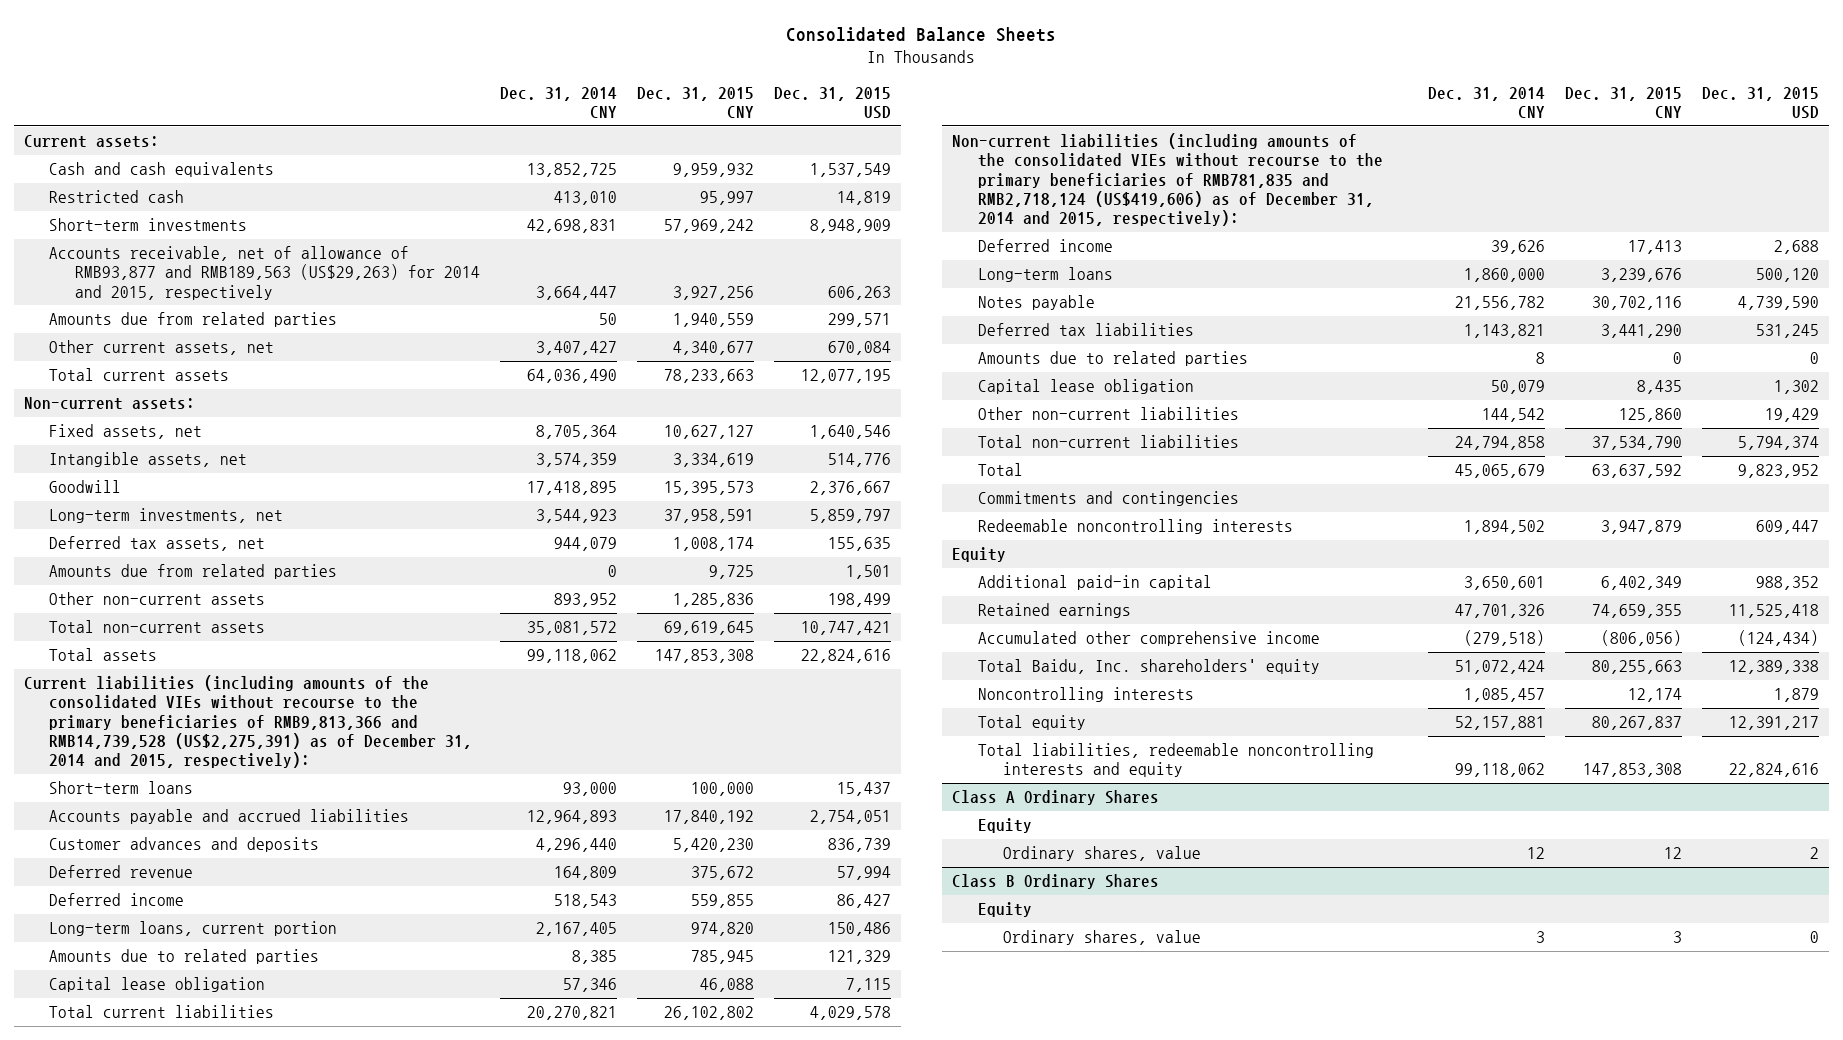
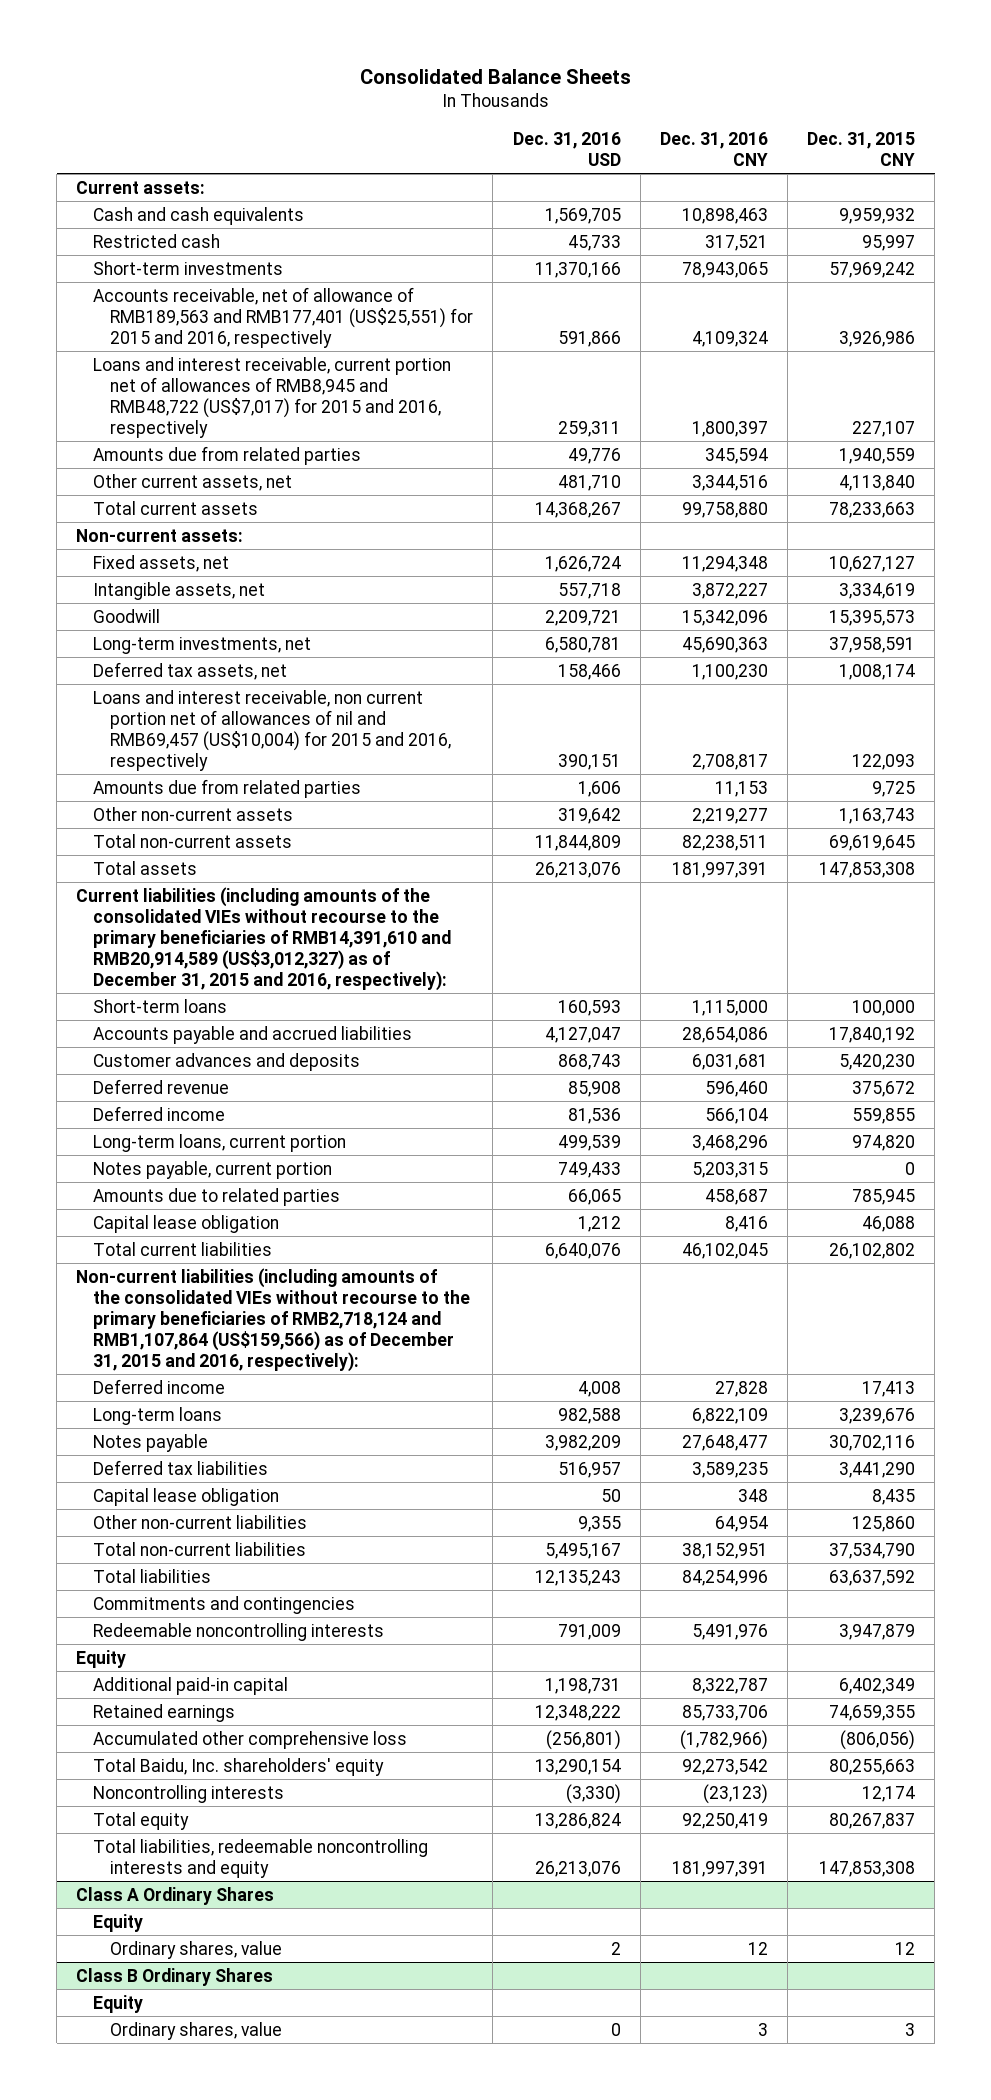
- | Dec. 31, 2014 CNY | Dec. 31, 2015 CNY | Dec. 31, 2015 USD
+ | Dec. 31, 2016 USD | Dec. 31, 2016 CNY | Dec. 31, 2015 CNY
- Accounts receivable, net of allowance of RMB93,877 and RMB189,563 (US$29,263) for 2014 and 2015, respectively | 3,664,447 | 3,927,256 | 606,263
+ Accounts receivable, net of allowance of RMB189,563 and RMB177,401 (US$25,551) for 2015 and 2016, respectively | 591,866 | 4,109,324 | 3,926,986
+ Loans and interest receivable, current portion net of allowances of RMB8,945 and RMB48,722 (US$7,017) for 2015 and 2016, respectively | 259,311 | 1,800,397 | 227,107
- Other current assets, net | 3,407,427 | 4,340,677 | 670,084
+ Other current assets, net | 481,710 | 3,344,516 | 4,113,840
+ Loans and interest receivable, non current portion net of allowances of nil and RMB69,457 (US$10,004) for 2015 and 2016, respectively | 390,151 | 2,708,817 | 122,093
- Other non-current assets | 893,952 | 1,285,836 | 198,499
+ Other non-current assets | 319,642 | 2,219,277 | 1,163,743
- Current liabilities (including amounts of the consolidated VIEs without recourse to the primary beneficiaries of RMB9,813,366 and RMB14,739,528 (US$2,275,391) as of December 31, 2014 and 2015, respectively):
+ Current liabilities (including amounts of the consolidated VIEs without recourse to the primary beneficiaries of RMB14,391,610 and RMB20,914,589 (US$3,012,327) as of December 31, 2015 and 2016, respectively):
+ Notes payable, current portion | 749,433 | 5,203,315 | 0
- Non-current liabilities (including amounts of the consolidated VIEs without recourse to the primary beneficiaries of RMB781,835 and RMB2,718,124 (US$419,606) as of December 31, 2014 and 2015, respectively):
+ Non-current liabilities (including amounts of the consolidated VIEs without recourse to the primary beneficiaries of RMB2,718,124 and RMB1,107,864 (US$159,566) as of December 31, 2015 and 2016, respectively):
- Amounts due to related parties | 8 | 0 | 0
- Total | 45,065,679 | 63,637,592 | 9,823,952
+ Total liabilities | 12,135,243 | 84,254,996 | 63,637,592
- Accumulated other comprehensive income | (279,518) | (806,056) | (124,434)
+ Accumulated other comprehensive loss | (256,801) | (1,782,966) | (806,056)

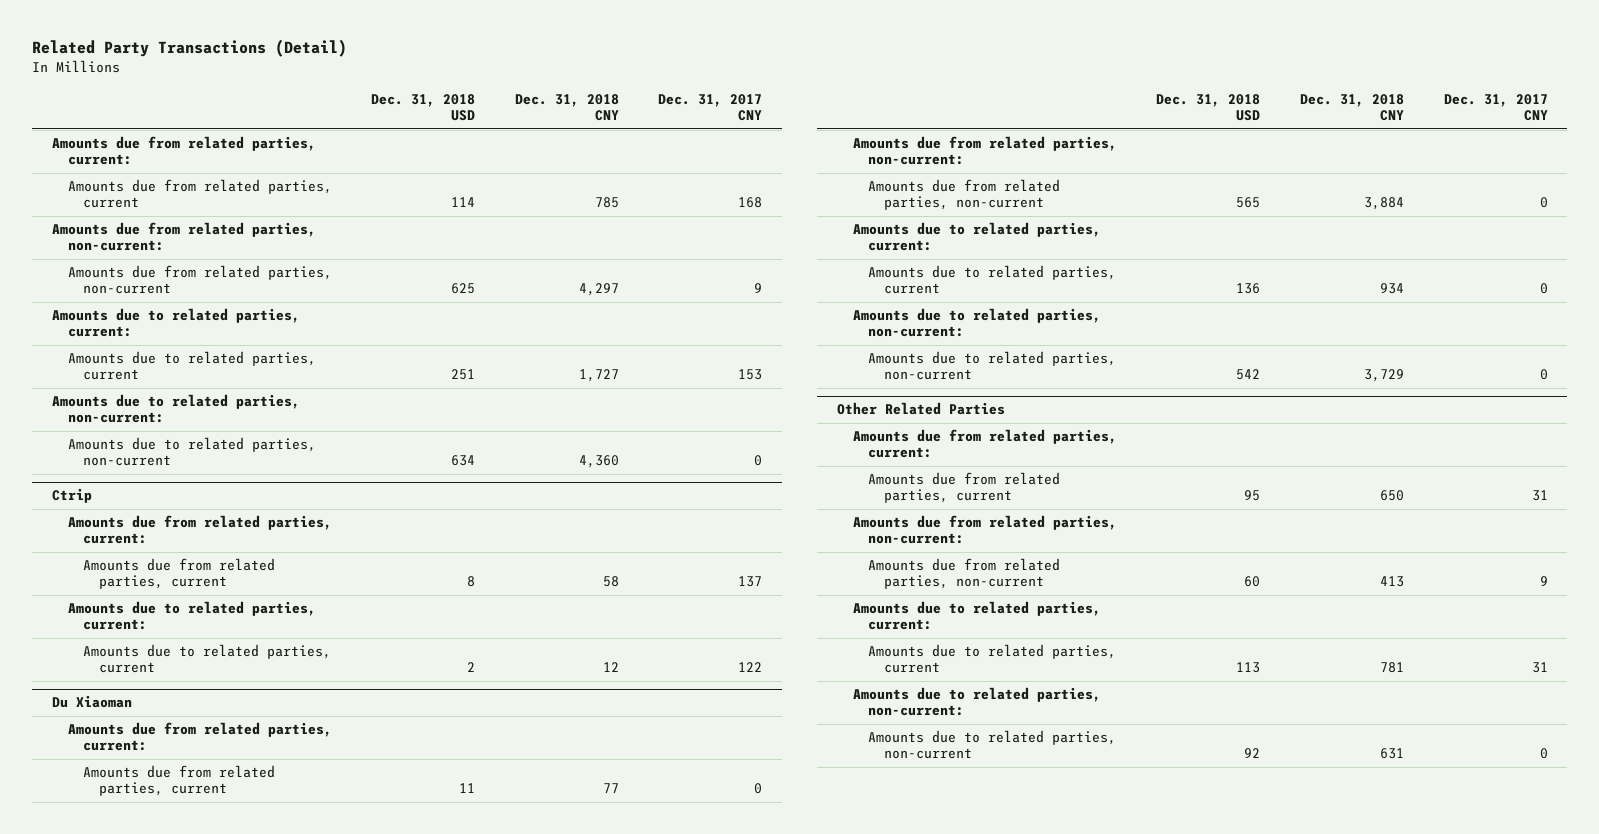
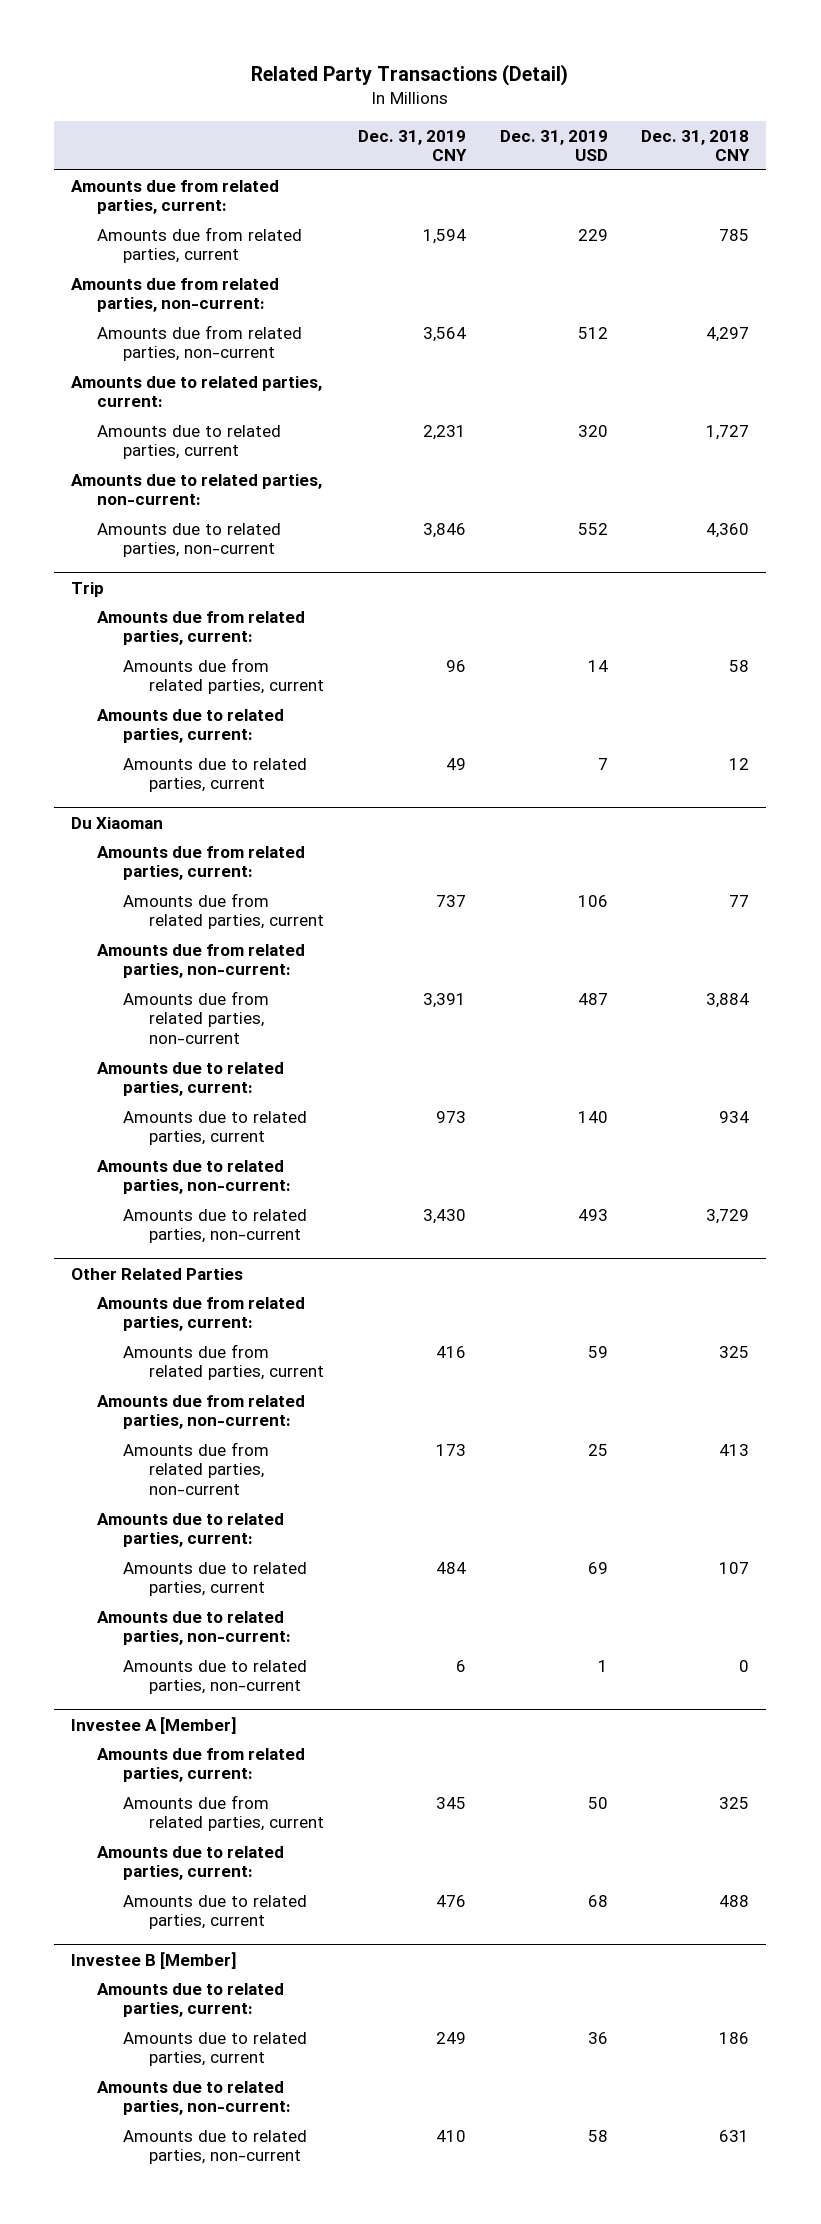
- | Dec. 31, 2018 USD | Dec. 31, 2018 CNY | Dec. 31, 2017 CNY
+ | Dec. 31, 2019 CNY | Dec. 31, 2019 USD | Dec. 31, 2018 CNY
- Ctrip
+ Trip
@ Other Related Parties
- Amounts due from related parties, current | 95 | 650 | 31
+ Amounts due from related parties, current | 416 | 59 | 325
- Amounts due to related parties, current | 113 | 781 | 31
+ Amounts due to related parties, current | 484 | 69 | 107
+ Amounts due to related parties, non-current | 6 | 1 | 0
+ Investee A [Member]
+ Amounts due from related parties, current:
+ Amounts due from related parties, current | 345 | 50 | 325
+ Amounts due to related parties, current:
+ Amounts due to related parties, current | 476 | 68 | 488
+ Investee B [Member]
+ Amounts due to related parties, current:
+ Amounts due to related parties, current | 249 | 36 | 186
+ Amounts due to related parties, non-current:

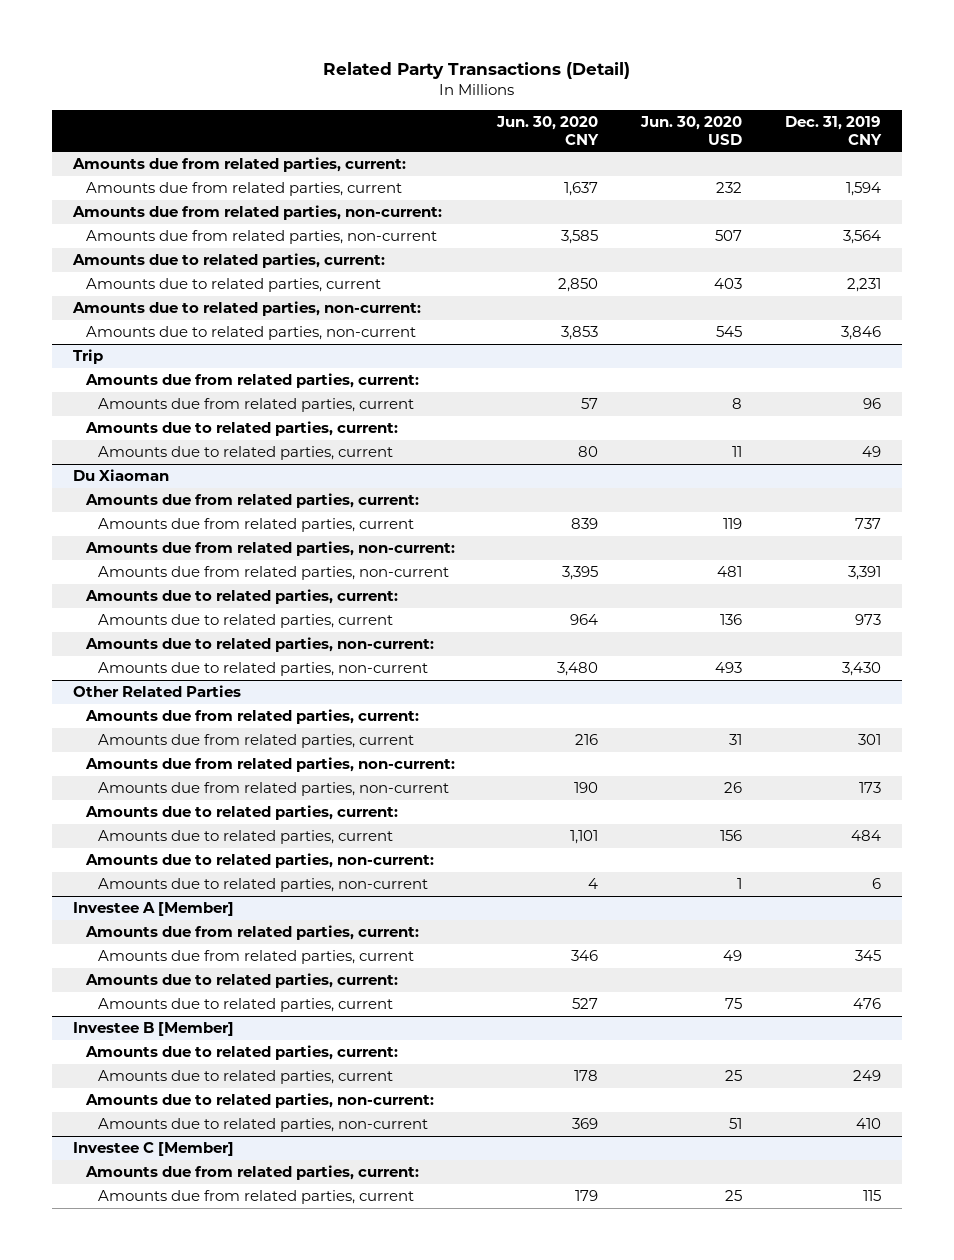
- | Dec. 31, 2019 CNY | Dec. 31, 2019 USD | Dec. 31, 2018 CNY
+ | Jun. 30, 2020 CNY | Jun. 30, 2020 USD | Dec. 31, 2019 CNY
@ Other Related Parties
- Amounts due from related parties, current | 416 | 59 | 325
+ Amounts due from related parties, current | 216 | 31 | 301
+ Investee C [Member]
+ Amounts due from related parties, current:
+ Amounts due from related parties, current | 179 | 25 | 115

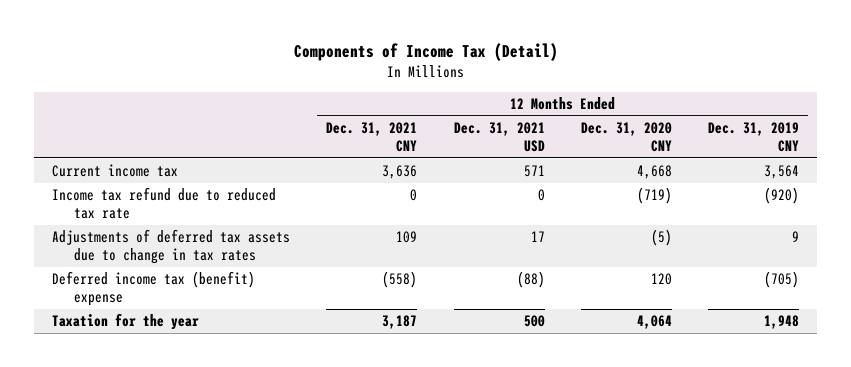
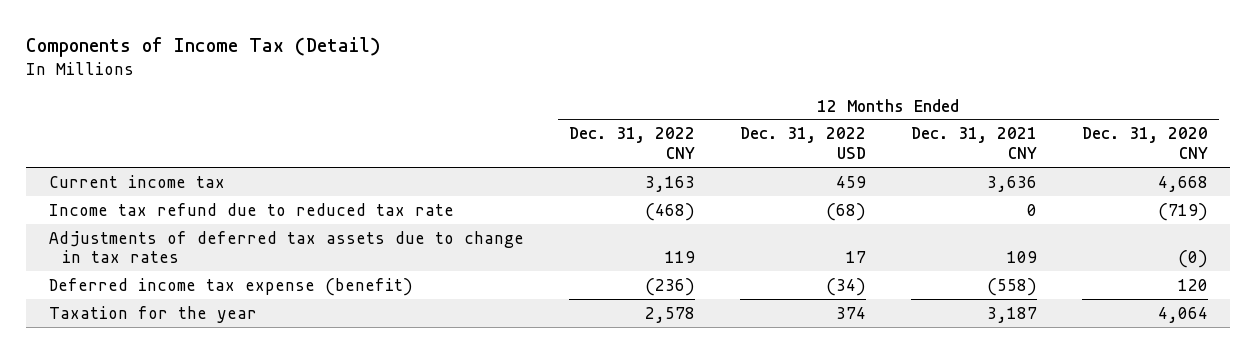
- | 12 Months Ended Dec. 31, 2021 CNY | 12 Months Ended Dec. 31, 2021 USD | 12 Months Ended Dec. 31, 2020 CNY | 12 Months Ended Dec. 31, 2019 CNY
+ | 12 Months Ended Dec. 31, 2022 CNY | 12 Months Ended Dec. 31, 2022 USD | 12 Months Ended Dec. 31, 2021 CNY | 12 Months Ended Dec. 31, 2020 CNY
- Adjustments of deferred tax assets due to change in tax rates | 109 | 17 | (5) | 9
- Deferred income tax (benefit) expense | (558) | (88) | 120 | (705)
+ Adjustments of deferred tax assets due to change in tax rates | 119 | 17 | 109 | (0)
+ Deferred income tax expense (benefit) | (236) | (34) | (558) | 120

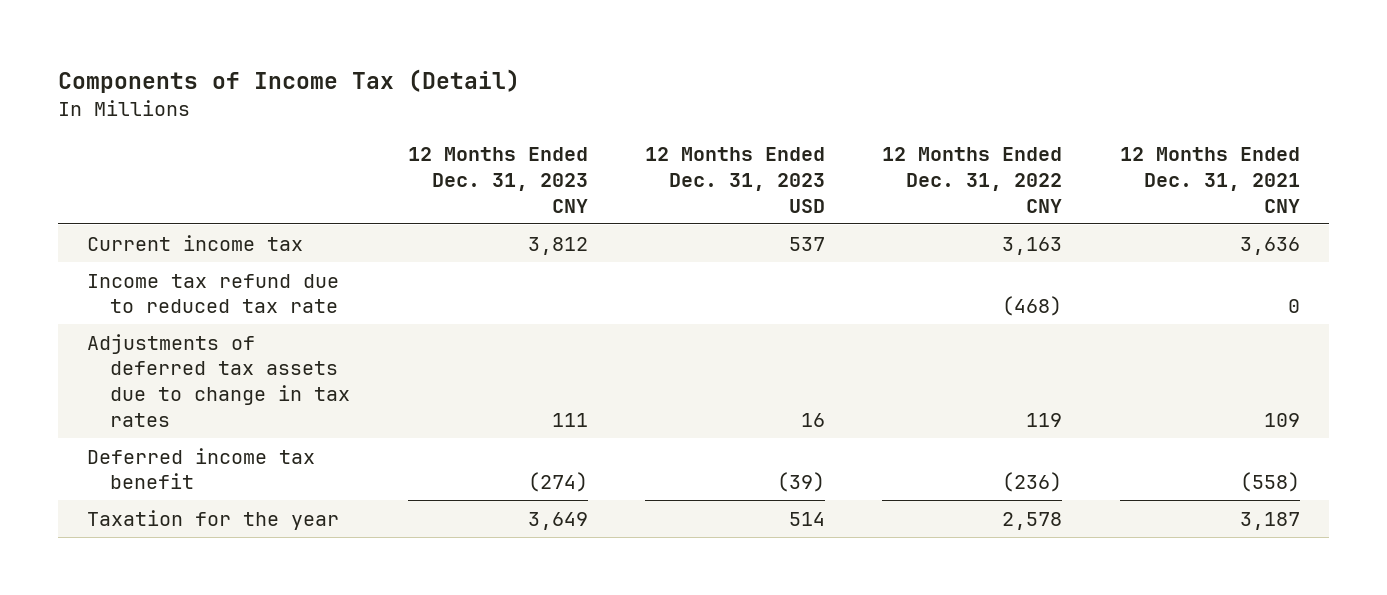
- | 12 Months Ended Dec. 31, 2022 CNY | 12 Months Ended Dec. 31, 2022 USD | 12 Months Ended Dec. 31, 2021 CNY | 12 Months Ended Dec. 31, 2020 CNY
+ | 12 Months Ended Dec. 31, 2023 CNY | 12 Months Ended Dec. 31, 2023 USD | 12 Months Ended Dec. 31, 2022 CNY | 12 Months Ended Dec. 31, 2021 CNY
- Deferred income tax expense (benefit) | (236) | (34) | (558) | 120
+ Deferred income tax benefit | (274) | (39) | (236) | (558)

